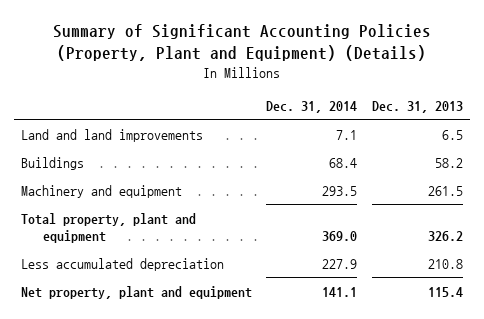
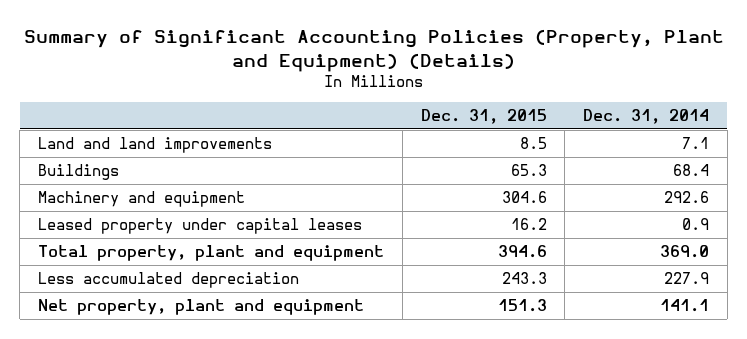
- | Dec. 31, 2014 | Dec. 31, 2013
+ | Dec. 31, 2015 | Dec. 31, 2014
- Machinery and equipment | 293.5 | 261.5
+ Machinery and equipment | 304.6 | 292.6
+ Leased property under capital leases | 16.2 | 0.9

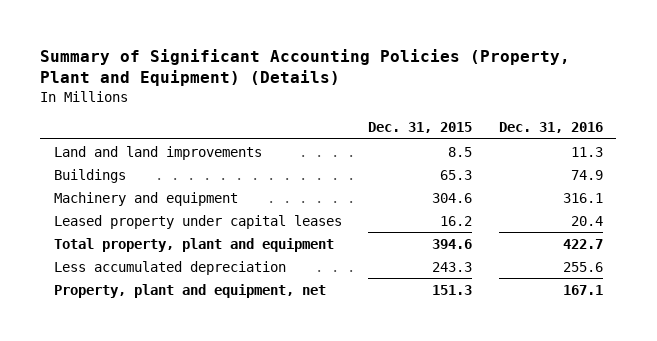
- | Dec. 31, 2015 | Dec. 31, 2014
+ | Dec. 31, 2015 | Dec. 31, 2016
- Net property, plant and equipment | 151.3 | 141.1
+ Property, plant and equipment, net | 151.3 | 167.1

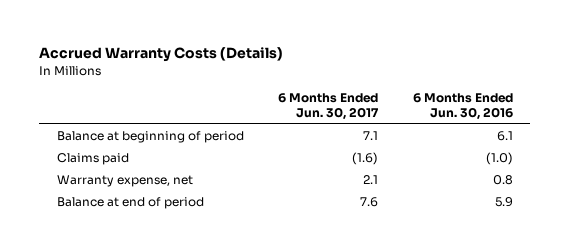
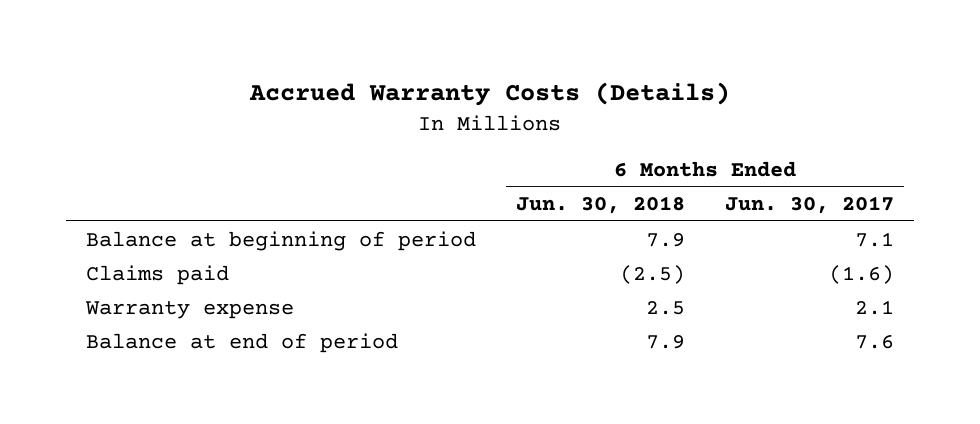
- | 6 Months Ended Jun. 30, 2017 | 6 Months Ended Jun. 30, 2016
+ | 6 Months Ended Jun. 30, 2018 | 6 Months Ended Jun. 30, 2017
- Warranty expense, net | 2.1 | 0.8
+ Warranty expense | 2.5 | 2.1

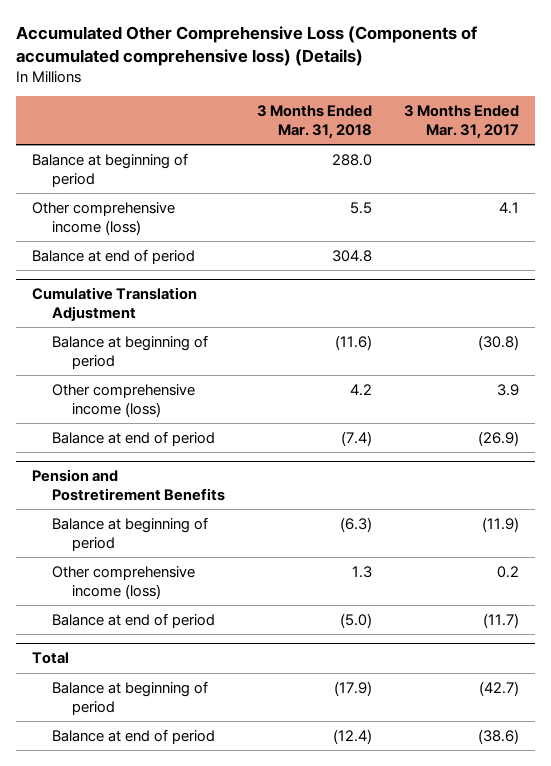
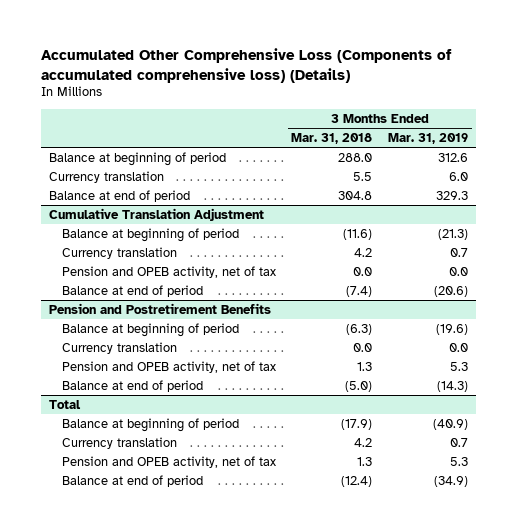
- | 3 Months Ended Mar. 31, 2018 | 3 Months Ended Mar. 31, 2017
+ | 3 Months Ended Mar. 31, 2018 | 3 Months Ended Mar. 31, 2019
- Other comprehensive income (loss) | 5.5 | 4.1
+ Currency translation | 5.5 | 6.0
@ Cumulative Translation Adjustment
- Other comprehensive income (loss) | 4.2 | 3.9
+ Currency translation | 4.2 | 0.7
+ Pension and OPEB activity, net of tax | 0.0 | 0.0
@ Pension and Postretirement Benefits
- Other comprehensive income (loss) | 1.3 | 0.2
+ Currency translation | 0.0 | 0.0
+ Pension and OPEB activity, net of tax | 1.3 | 5.3
@ Total
+ Currency translation | 4.2 | 0.7
+ Pension and OPEB activity, net of tax | 1.3 | 5.3

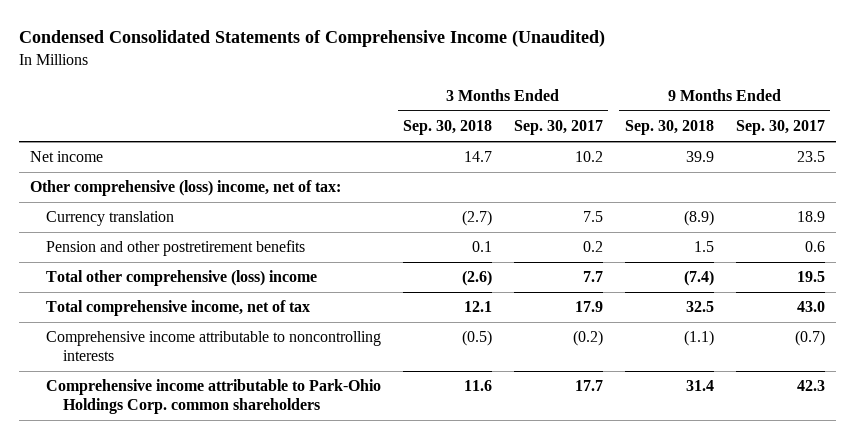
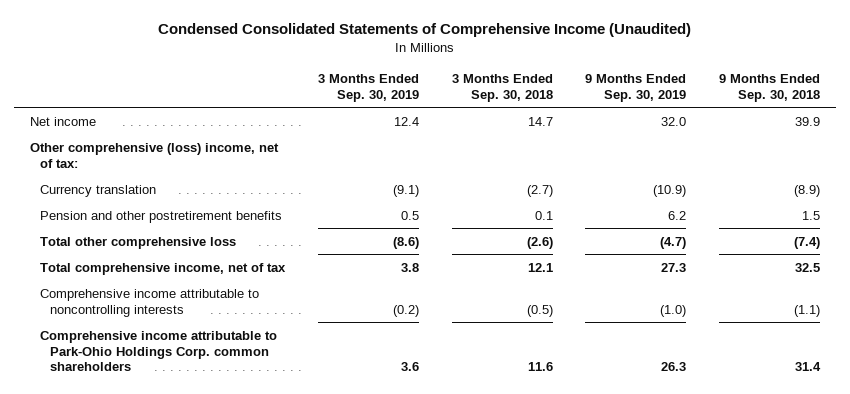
- | 3 Months Ended Sep. 30, 2018 | 3 Months Ended Sep. 30, 2017 | 9 Months Ended Sep. 30, 2018 | 9 Months Ended Sep. 30, 2017
+ | 3 Months Ended Sep. 30, 2019 | 3 Months Ended Sep. 30, 2018 | 9 Months Ended Sep. 30, 2019 | 9 Months Ended Sep. 30, 2018
- Total other comprehensive (loss) income | (2.6) | 7.7 | (7.4) | 19.5
+ Total other comprehensive loss | (8.6) | (2.6) | (4.7) | (7.4)

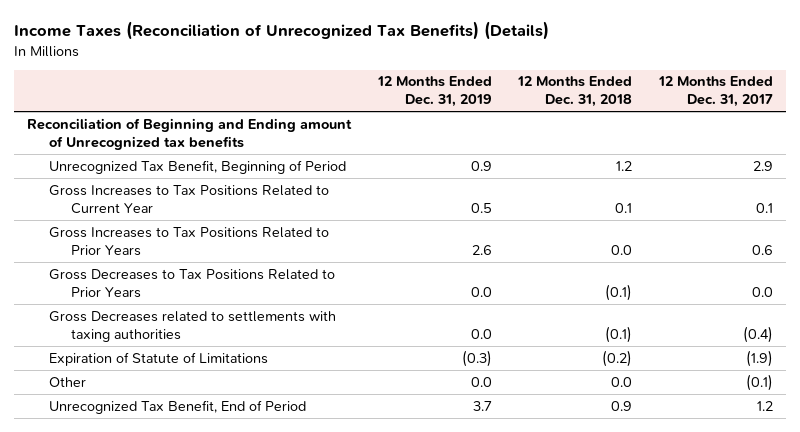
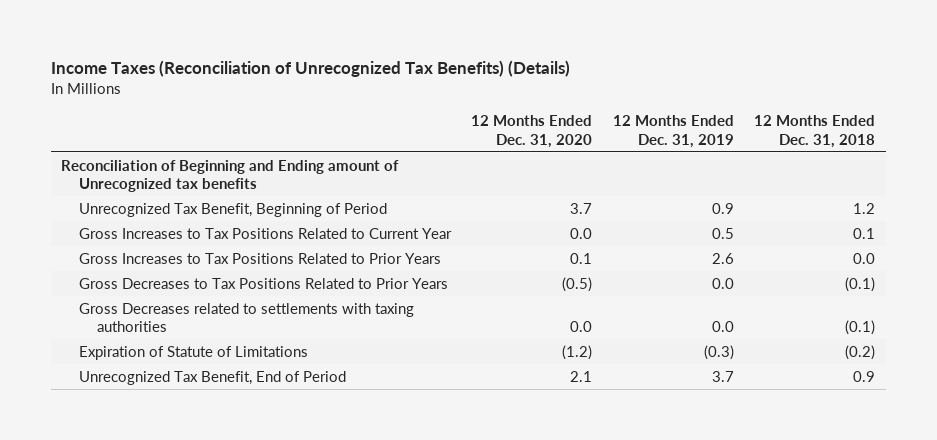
- | 12 Months Ended Dec. 31, 2019 | 12 Months Ended Dec. 31, 2018 | 12 Months Ended Dec. 31, 2017
+ | 12 Months Ended Dec. 31, 2020 | 12 Months Ended Dec. 31, 2019 | 12 Months Ended Dec. 31, 2018
- Other | 0.0 | 0.0 | (0.1)

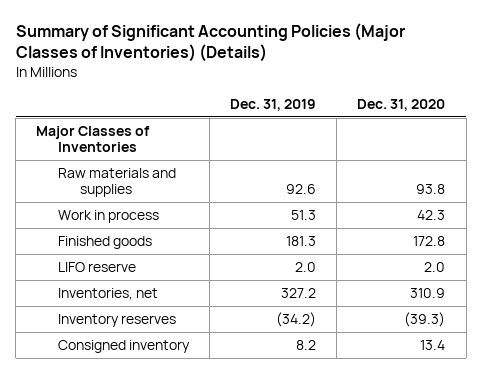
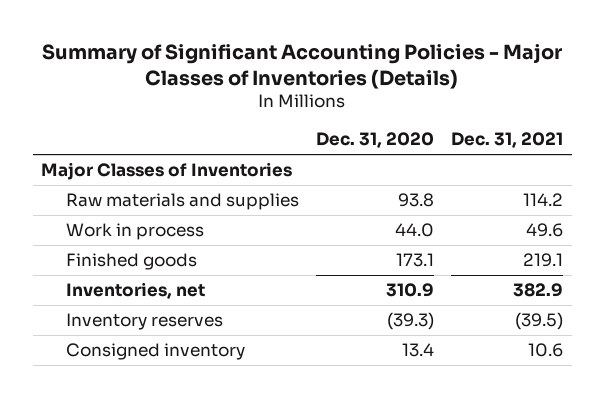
- Summary of Significant Accounting Policies (Major Classes of Inventories) (Details)
+ Summary of Significant Accounting Policies - Major Classes of Inventories (Details)
- | Dec. 31, 2019 | Dec. 31, 2020
+ | Dec. 31, 2020 | Dec. 31, 2021
- Work in process | 51.3 | 42.3
- Finished goods | 181.3 | 172.8
- LIFO reserve | 2.0 | 2.0
+ Work in process | 44.0 | 49.6
+ Finished goods | 173.1 | 219.1

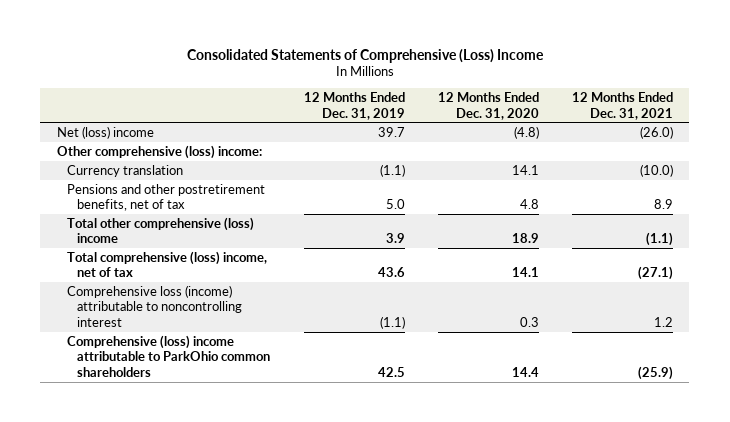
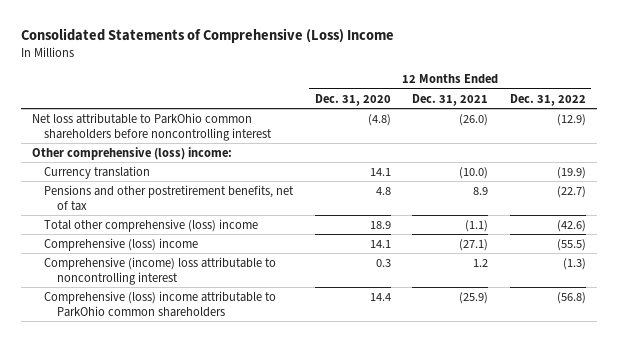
- | 12 Months Ended Dec. 31, 2019 | 12 Months Ended Dec. 31, 2020 | 12 Months Ended Dec. 31, 2021
+ | 12 Months Ended Dec. 31, 2020 | 12 Months Ended Dec. 31, 2021 | 12 Months Ended Dec. 31, 2022
- Net (loss) income | 39.7 | (4.8) | (26.0)
+ Net loss attributable to ParkOhio common shareholders before noncontrolling interest | (4.8) | (26.0) | (12.9)
- Total comprehensive (loss) income, net of tax | 43.6 | 14.1 | (27.1)
- Comprehensive loss (income) attributable to noncontrolling interest | (1.1) | 0.3 | 1.2
+ Comprehensive (loss) income | 14.1 | (27.1) | (55.5)
+ Comprehensive (income) loss attributable to noncontrolling interest | 0.3 | 1.2 | (1.3)

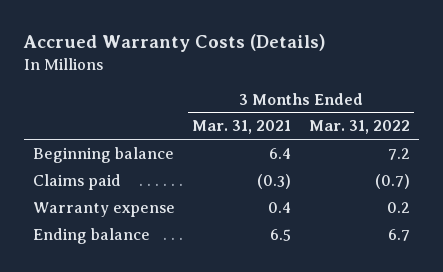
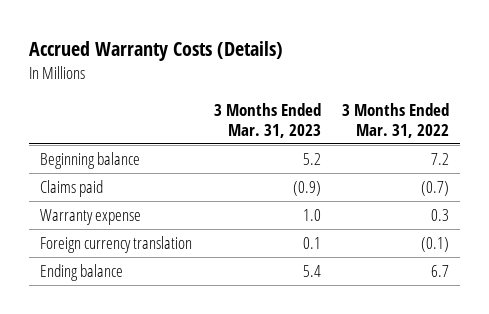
- | 3 Months Ended Mar. 31, 2021 | 3 Months Ended Mar. 31, 2022
+ | 3 Months Ended Mar. 31, 2023 | 3 Months Ended Mar. 31, 2022
- Warranty expense | 0.4 | 0.2
+ Warranty expense | 1.0 | 0.3
+ Foreign currency translation | 0.1 | (0.1)

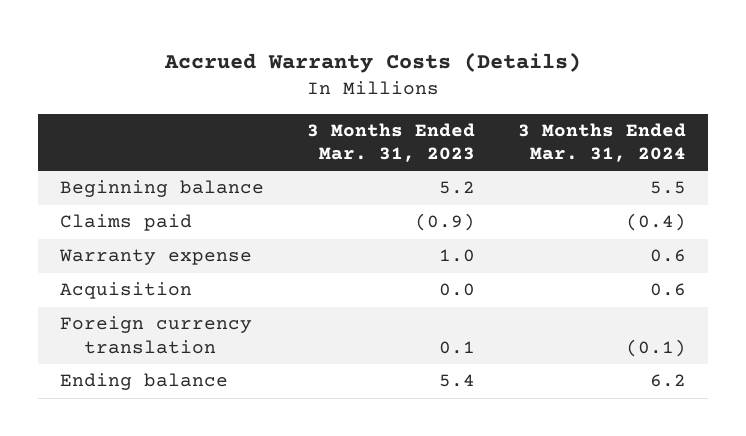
- | 3 Months Ended Mar. 31, 2023 | 3 Months Ended Mar. 31, 2022
+ | 3 Months Ended Mar. 31, 2023 | 3 Months Ended Mar. 31, 2024
+ Acquisition | 0.0 | 0.6

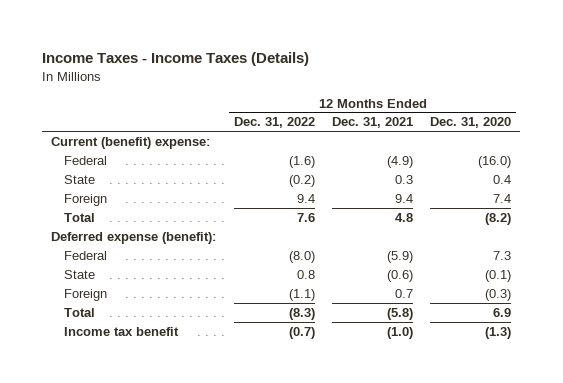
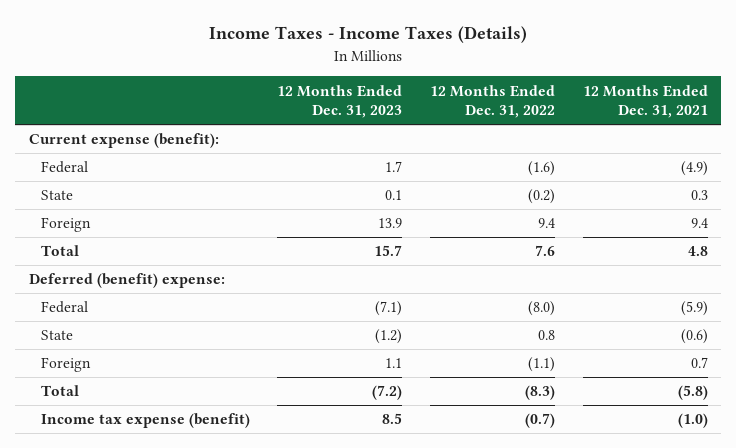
- | 12 Months Ended Dec. 31, 2022 | 12 Months Ended Dec. 31, 2021 | 12 Months Ended Dec. 31, 2020
+ | 12 Months Ended Dec. 31, 2023 | 12 Months Ended Dec. 31, 2022 | 12 Months Ended Dec. 31, 2021
- Current (benefit) expense:
+ Current expense (benefit):
- Deferred expense (benefit):
+ Deferred (benefit) expense:
- Income tax benefit | (0.7) | (1.0) | (1.3)
+ Income tax expense (benefit) | 8.5 | (0.7) | (1.0)

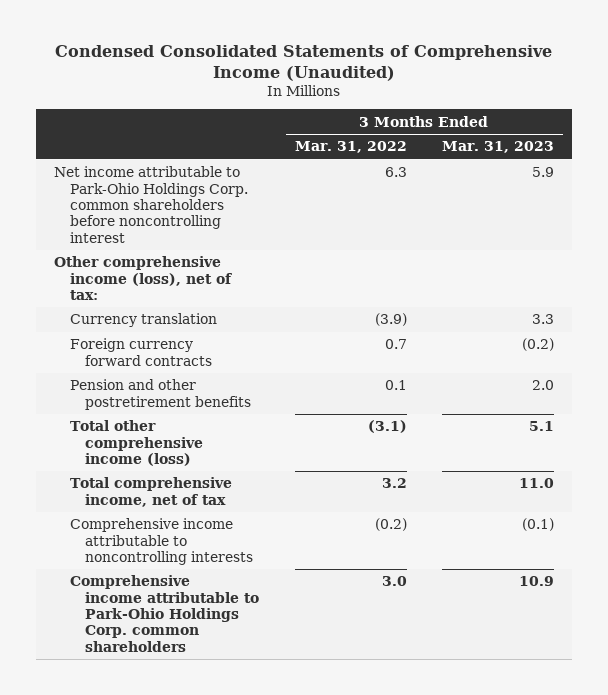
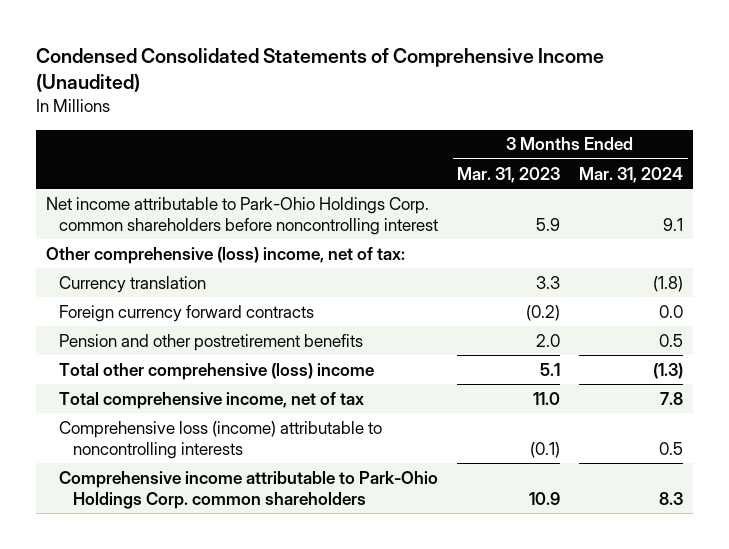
- | 3 Months Ended Mar. 31, 2022 | 3 Months Ended Mar. 31, 2023
+ | 3 Months Ended Mar. 31, 2023 | 3 Months Ended Mar. 31, 2024
- Other comprehensive income (loss), net of tax:
+ Other comprehensive (loss) income, net of tax:
- Total other comprehensive income (loss) | (3.1) | 5.1
+ Total other comprehensive (loss) income | 5.1 | (1.3)
- Comprehensive income attributable to noncontrolling interests | (0.2) | (0.1)
+ Comprehensive loss (income) attributable to noncontrolling interests | (0.1) | 0.5

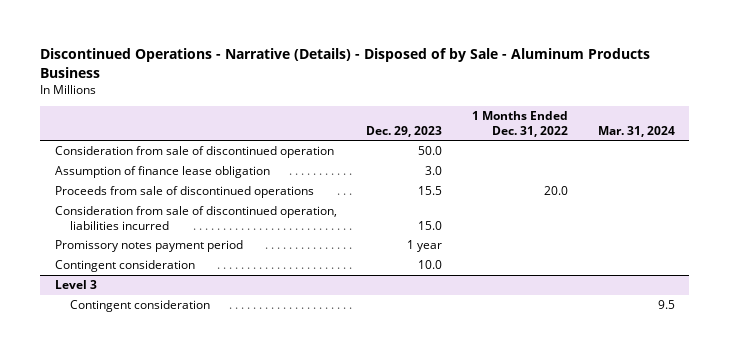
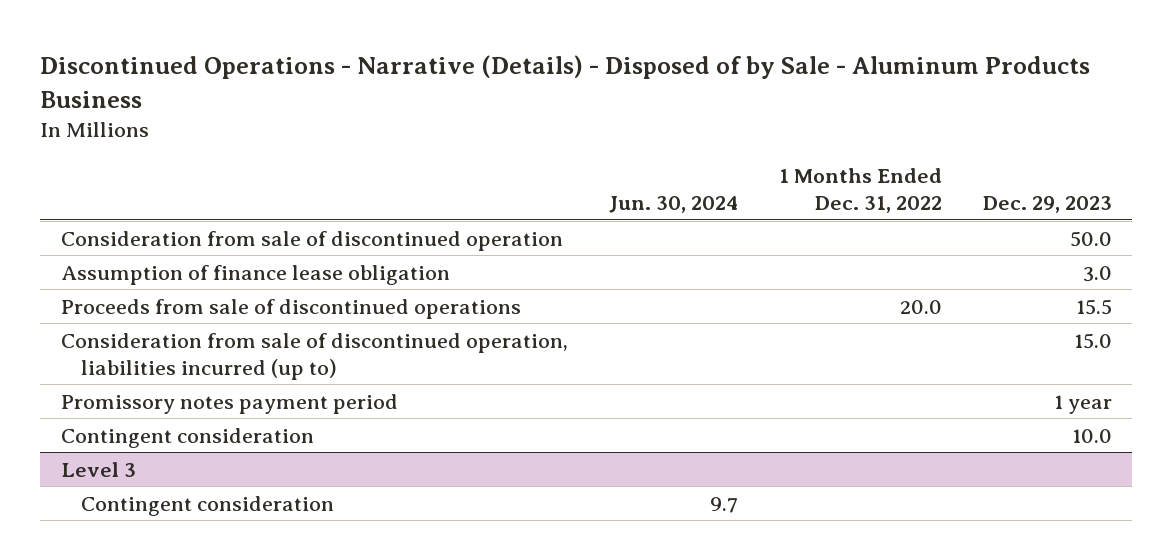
- | Dec. 29, 2023 | 1 Months Ended Dec. 31, 2022 | Mar. 31, 2024
+ | Jun. 30, 2024 | 1 Months Ended Dec. 31, 2022 | Dec. 29, 2023
- Consideration from sale of discontinued operation, liabilities incurred | 15.0 | |
+ Consideration from sale of discontinued operation, liabilities incurred (up to) | | | 15.0

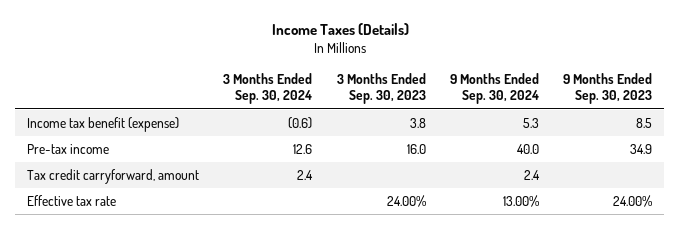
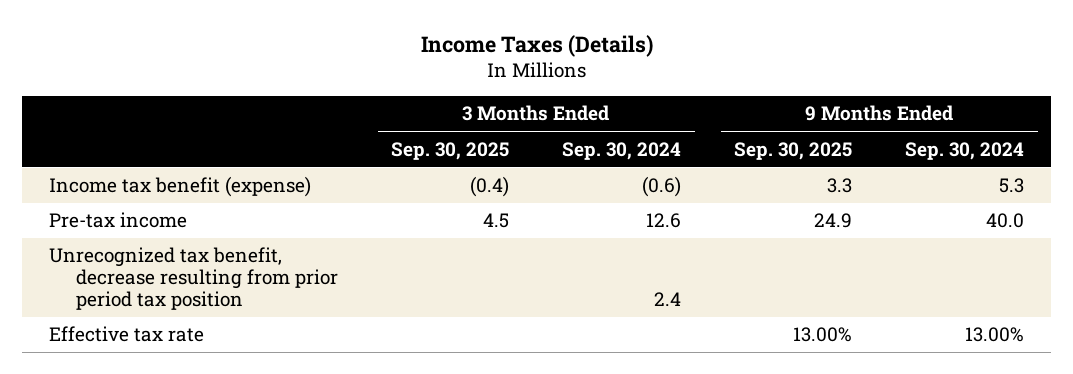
- | 3 Months Ended Sep. 30, 2024 | 3 Months Ended Sep. 30, 2023 | 9 Months Ended Sep. 30, 2024 | 9 Months Ended Sep. 30, 2023
+ | 3 Months Ended Sep. 30, 2025 | 3 Months Ended Sep. 30, 2024 | 9 Months Ended Sep. 30, 2025 | 9 Months Ended Sep. 30, 2024
- Tax credit carryforward, amount | 2.4 | | 2.4 |
+ Unrecognized tax benefit, decrease resulting from prior period tax position | | 2.4 | |

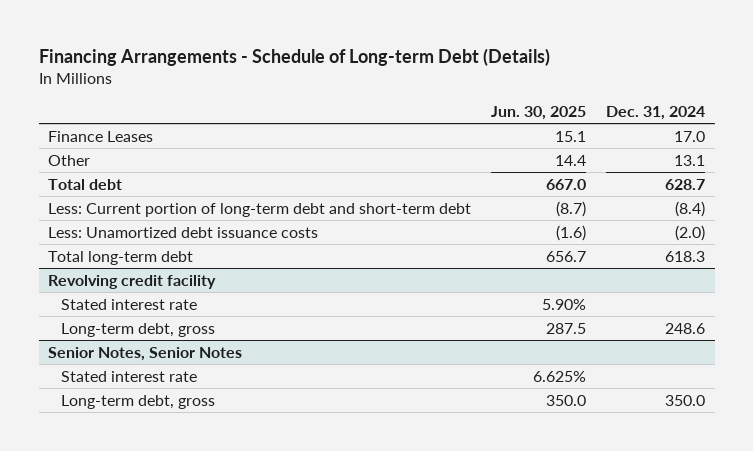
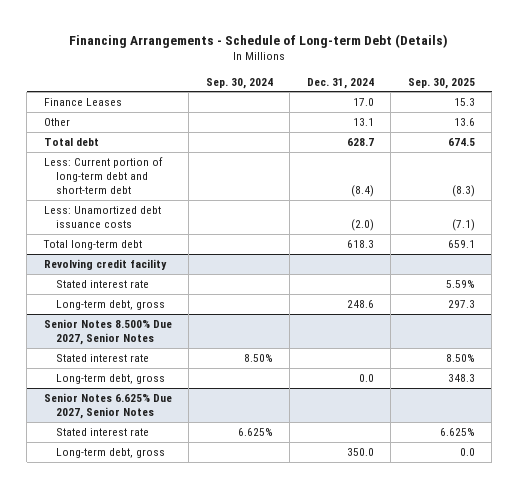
- | Jun. 30, 2025 | Dec. 31, 2024
+ | Sep. 30, 2024 | Dec. 31, 2024 | Sep. 30, 2025
- Senior Notes, Senior Notes
+ Senior Notes 8.500% Due 2027, Senior Notes
+ Long-term debt, gross | | 0.0 | 348.3
+ Senior Notes 6.625% Due 2027, Senior Notes
+ Stated interest rate | 6.625% | | 6.625%

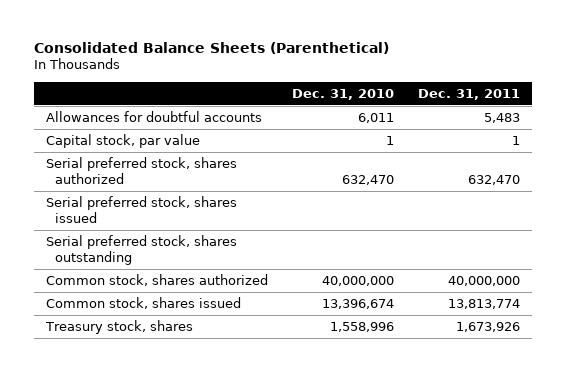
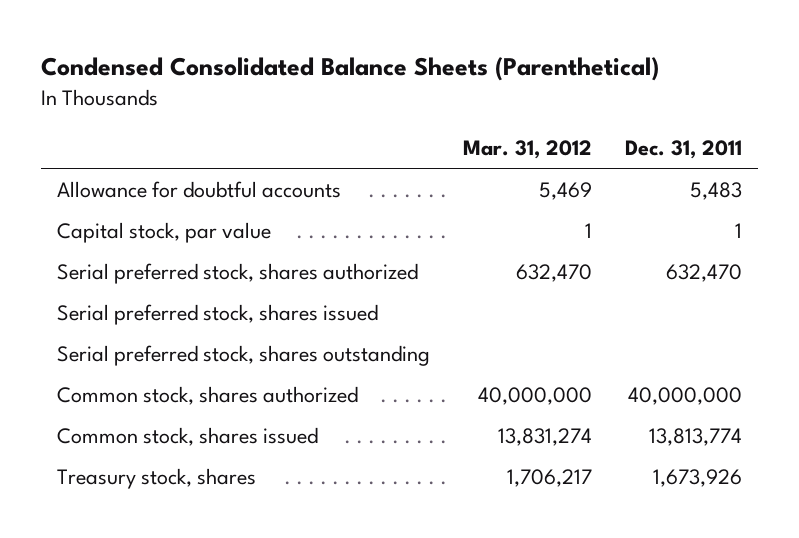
- Consolidated Balance Sheets (Parenthetical)
+ Condensed Consolidated Balance Sheets (Parenthetical)
- | Dec. 31, 2010 | Dec. 31, 2011
+ | Mar. 31, 2012 | Dec. 31, 2011
- Allowances for doubtful accounts | 6,011 | 5,483
+ Allowance for doubtful accounts | 5,469 | 5,483

